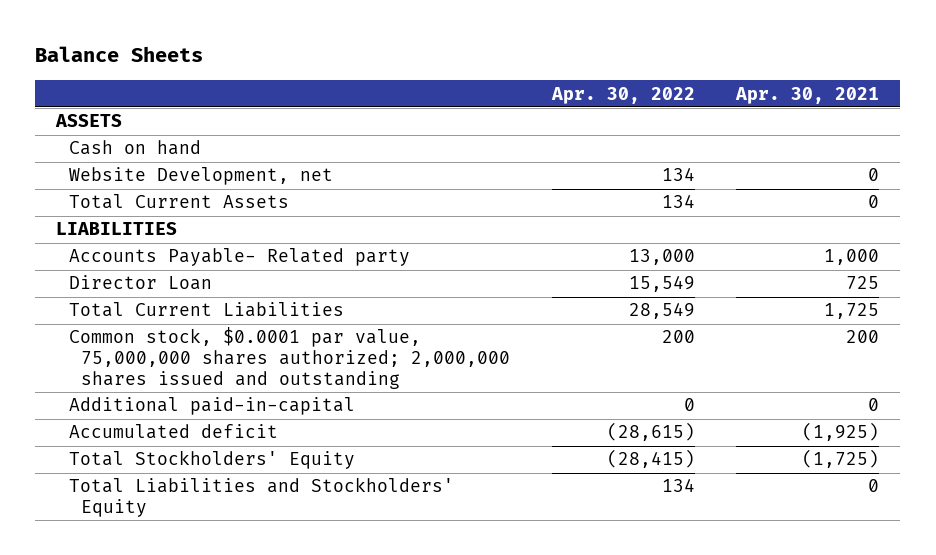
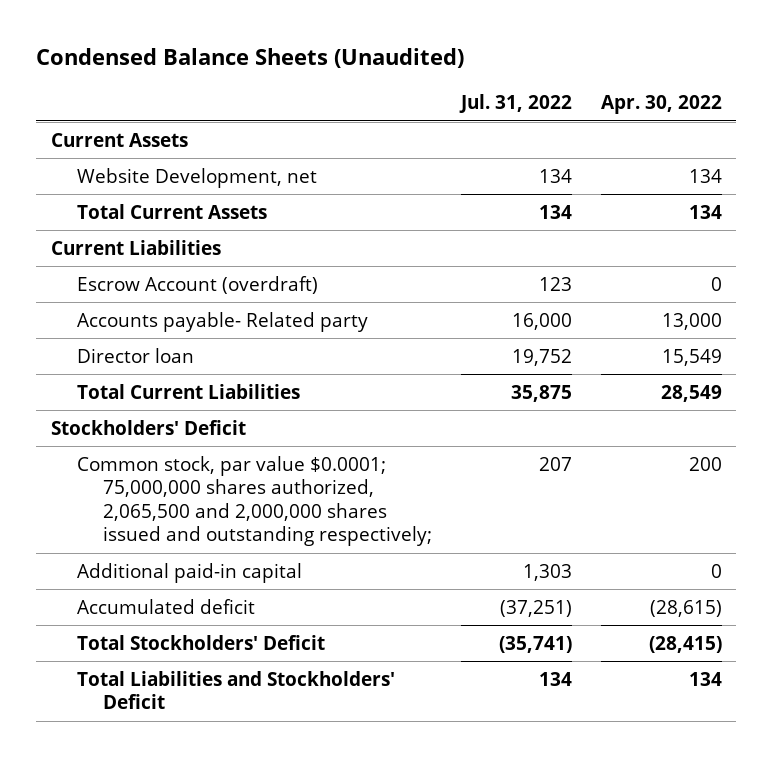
- Balance Sheets
+ Condensed Balance Sheets (Unaudited)
- | Apr. 30, 2022 | Apr. 30, 2021
+ | Jul. 31, 2022 | Apr. 30, 2022
- ASSETS
- Cash on hand
+ Current Assets
- LIABILITIES
- Accounts Payable- Related party | 13,000 | 1,000
- Director Loan | 15,549 | 725
+ Current Liabilities
+ Escrow Account (overdraft) | 123 | 0
+ Accounts payable- Related party | 16,000 | 13,000
+ Director loan | 19,752 | 15,549
- Common stock, $0.0001 par value, 75,000,000 shares authorized; 2,000,000 shares issued and outstanding | 200 | 200
- Additional paid-in-capital | 0 | 0
+ Stockholders' Deficit
+ Common stock, par value $0.0001; 75,000,000 shares authorized, 2,065,500 and 2,000,000 shares issued and outstanding respectively; | 207 | 200
+ Additional paid-in capital | 1,303 | 0
- Total Stockholders' Equity | (28,415) | (1,725)
- Total Liabilities and Stockholders' Equity | 134 | 0
+ Total Stockholders' Deficit | (35,741) | (28,415)
+ Total Liabilities and Stockholders' Deficit | 134 | 134

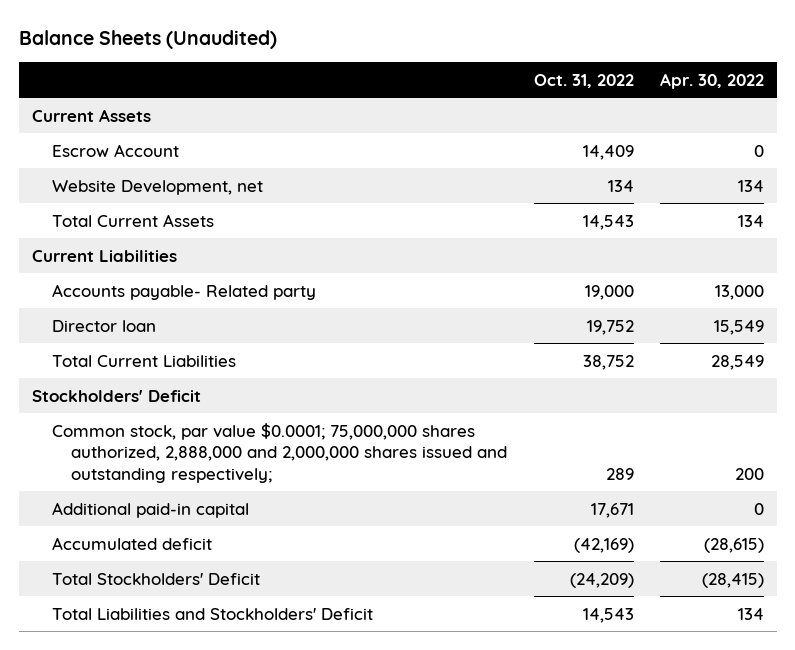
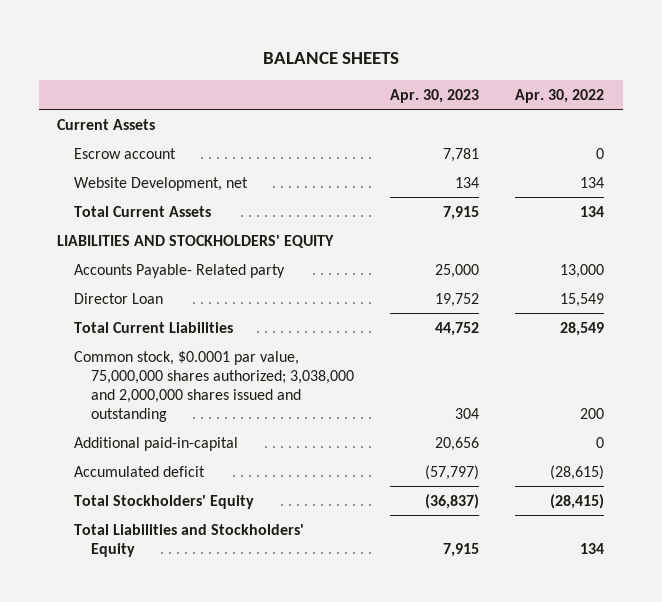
- Balance Sheets (Unaudited)
+ BALANCE SHEETS
- | Oct. 31, 2022 | Apr. 30, 2022
+ | Apr. 30, 2023 | Apr. 30, 2022
- Escrow Account | 14,409 | 0
+ Escrow account | 7,781 | 0
- Current Liabilities
- Accounts payable- Related party | 19,000 | 13,000
- Director loan | 19,752 | 15,549
+ LIABILITIES AND STOCKHOLDERS' EQUITY
+ Accounts Payable- Related party | 25,000 | 13,000
+ Director Loan | 19,752 | 15,549
- Stockholders' Deficit
- Common stock, par value $0.0001; 75,000,000 shares authorized, 2,888,000 and 2,000,000 shares issued and outstanding respectively; | 289 | 200
- Additional paid-in capital | 17,671 | 0
+ Common stock, $0.0001 par value, 75,000,000 shares authorized; 3,038,000 and 2,000,000 shares issued and outstanding | 304 | 200
+ Additional paid-in-capital | 20,656 | 0
- Total Stockholders' Deficit | (24,209) | (28,415)
- Total Liabilities and Stockholders' Deficit | 14,543 | 134
+ Total Stockholders' Equity | (36,837) | (28,415)
+ Total Liabilities and Stockholders' Equity | 7,915 | 134

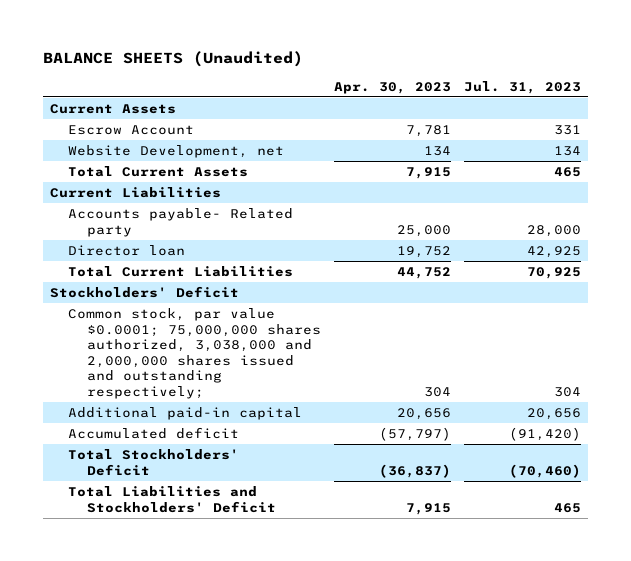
- BALANCE SHEETS
+ BALANCE SHEETS (Unaudited)
- | Apr. 30, 2023 | Apr. 30, 2022
+ | Apr. 30, 2023 | Jul. 31, 2023
- Escrow account | 7,781 | 0
+ Escrow Account | 7,781 | 331
- LIABILITIES AND STOCKHOLDERS' EQUITY
- Accounts Payable- Related party | 25,000 | 13,000
- Director Loan | 19,752 | 15,549
+ Current Liabilities
+ Accounts payable- Related party | 25,000 | 28,000
+ Director loan | 19,752 | 42,925
- Common stock, $0.0001 par value, 75,000,000 shares authorized; 3,038,000 and 2,000,000 shares issued and outstanding | 304 | 200
- Additional paid-in-capital | 20,656 | 0
+ Stockholders' Deficit
+ Common stock, par value $0.0001; 75,000,000 shares authorized, 3,038,000 and 2,000,000 shares issued and outstanding respectively; | 304 | 304
+ Additional paid-in capital | 20,656 | 20,656
- Total Stockholders' Equity | (36,837) | (28,415)
- Total Liabilities and Stockholders' Equity | 7,915 | 134
+ Total Stockholders' Deficit | (36,837) | (70,460)
+ Total Liabilities and Stockholders' Deficit | 7,915 | 465

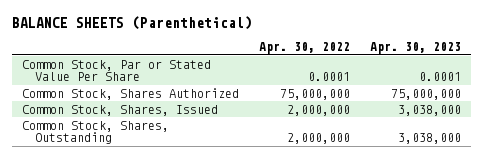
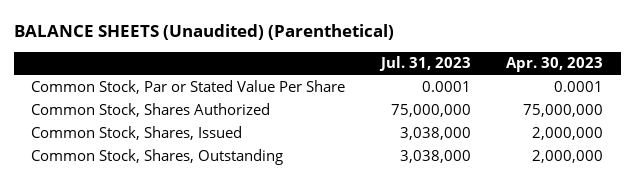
- BALANCE SHEETS (Parenthetical)
+ BALANCE SHEETS (Unaudited) (Parenthetical)
- | Apr. 30, 2022 | Apr. 30, 2023
+ | Jul. 31, 2023 | Apr. 30, 2023
- Common Stock, Shares, Issued | 2,000,000 | 3,038,000
- Common Stock, Shares, Outstanding | 2,000,000 | 3,038,000
+ Common Stock, Shares, Issued | 3,038,000 | 2,000,000
+ Common Stock, Shares, Outstanding | 3,038,000 | 2,000,000

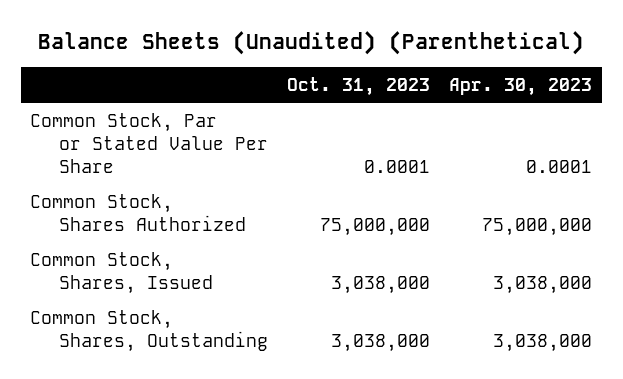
- BALANCE SHEETS (Unaudited) (Parenthetical)
+ Balance Sheets (Unaudited) (Parenthetical)
- | Jul. 31, 2023 | Apr. 30, 2023
+ | Oct. 31, 2023 | Apr. 30, 2023
- Common Stock, Shares, Issued | 3,038,000 | 2,000,000
- Common Stock, Shares, Outstanding | 3,038,000 | 2,000,000
+ Common Stock, Shares, Issued | 3,038,000 | 3,038,000
+ Common Stock, Shares, Outstanding | 3,038,000 | 3,038,000

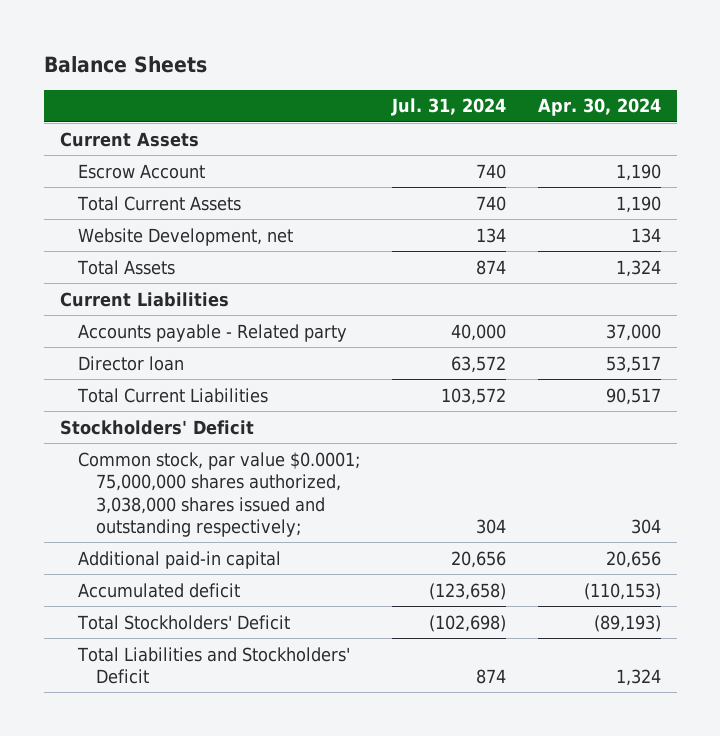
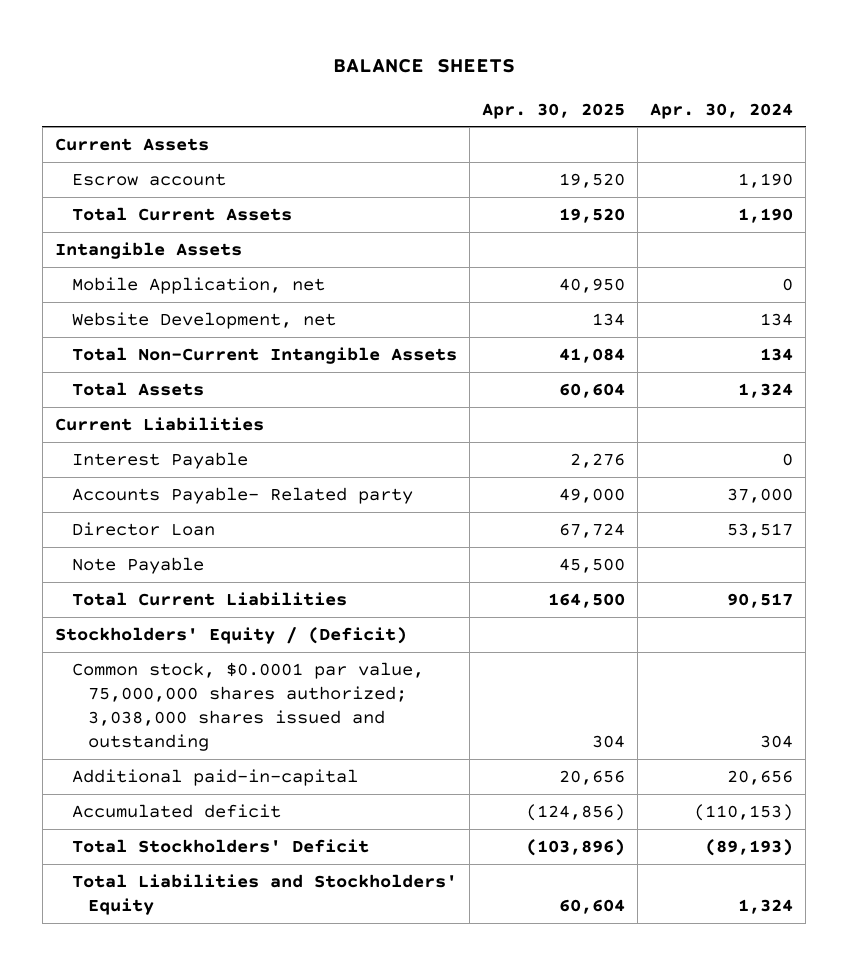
- Balance Sheets
+ BALANCE SHEETS
- | Jul. 31, 2024 | Apr. 30, 2024
+ | Apr. 30, 2025 | Apr. 30, 2024
- Escrow Account | 740 | 1,190
+ Escrow account | 19,520 | 1,190
+ Intangible Assets
+ Mobile Application, net | 40,950 | 0
+ Total Non-Current Intangible Assets | 41,084 | 134
- Accounts payable - Related party | 40,000 | 37,000
- Director loan | 63,572 | 53,517
+ Interest Payable | 2,276 | 0
+ Accounts Payable- Related party | 49,000 | 37,000
+ Director Loan | 67,724 | 53,517
+ Note Payable | 45,500 |
- Stockholders' Deficit
- Common stock, par value $0.0001; 75,000,000 shares authorized, 3,038,000 shares issued and outstanding respectively; | 304 | 304
- Additional paid-in capital | 20,656 | 20,656
+ Stockholders' Equity / (Deficit)
+ Common stock, $0.0001 par value, 75,000,000 shares authorized; 3,038,000 shares issued and outstanding | 304 | 304
+ Additional paid-in-capital | 20,656 | 20,656
- Total Liabilities and Stockholders' Deficit | 874 | 1,324
+ Total Liabilities and Stockholders' Equity | 60,604 | 1,324

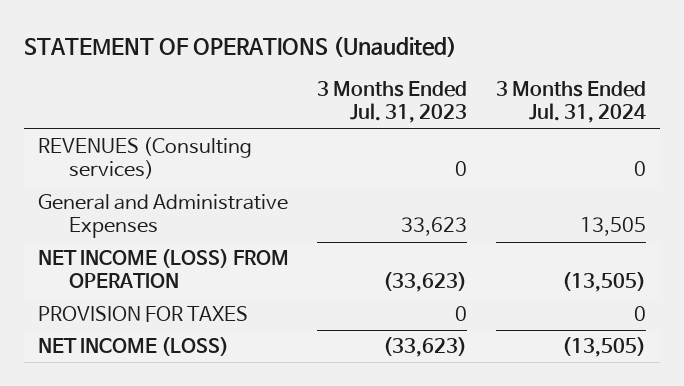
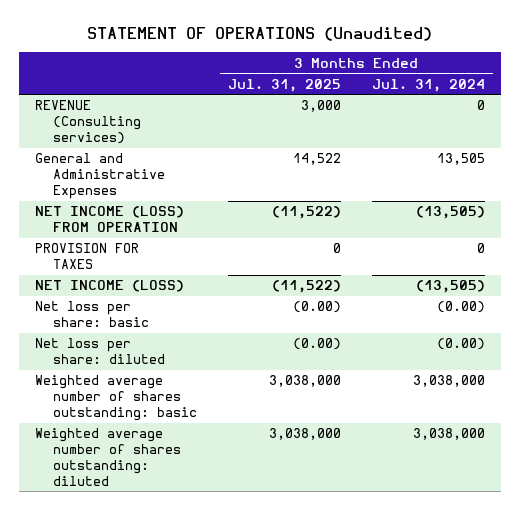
- | 3 Months Ended Jul. 31, 2023 | 3 Months Ended Jul. 31, 2024
+ | 3 Months Ended Jul. 31, 2025 | 3 Months Ended Jul. 31, 2024
- REVENUES (Consulting services) | 0 | 0
+ REVENUE (Consulting services) | 3,000 | 0
+ Net loss per share: basic | (0.00) | (0.00)
+ Net loss per share: diluted | (0.00) | (0.00)
+ Weighted average number of shares outstanding: basic | 3,038,000 | 3,038,000
+ Weighted average number of shares outstanding: diluted | 3,038,000 | 3,038,000

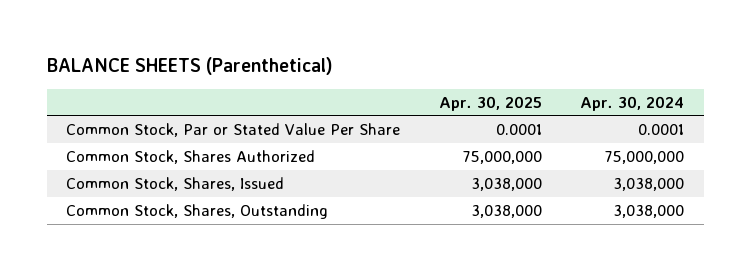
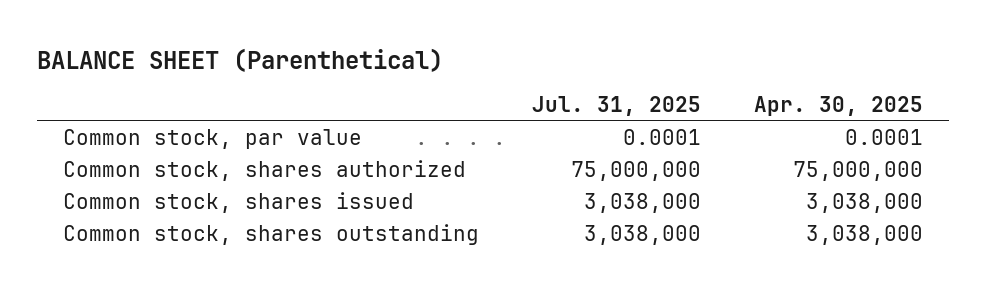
- BALANCE SHEETS (Parenthetical)
+ BALANCE SHEET (Parenthetical)
- | Apr. 30, 2025 | Apr. 30, 2024
+ | Jul. 31, 2025 | Apr. 30, 2025
- Common Stock, Par or Stated Value Per Share | 0.0001 | 0.0001
- Common Stock, Shares Authorized | 75,000,000 | 75,000,000
- Common Stock, Shares, Issued | 3,038,000 | 3,038,000
- Common Stock, Shares, Outstanding | 3,038,000 | 3,038,000
+ Common stock, par value | 0.0001 | 0.0001
+ Common stock, shares authorized | 75,000,000 | 75,000,000
+ Common stock, shares issued | 3,038,000 | 3,038,000
+ Common stock, shares outstanding | 3,038,000 | 3,038,000

